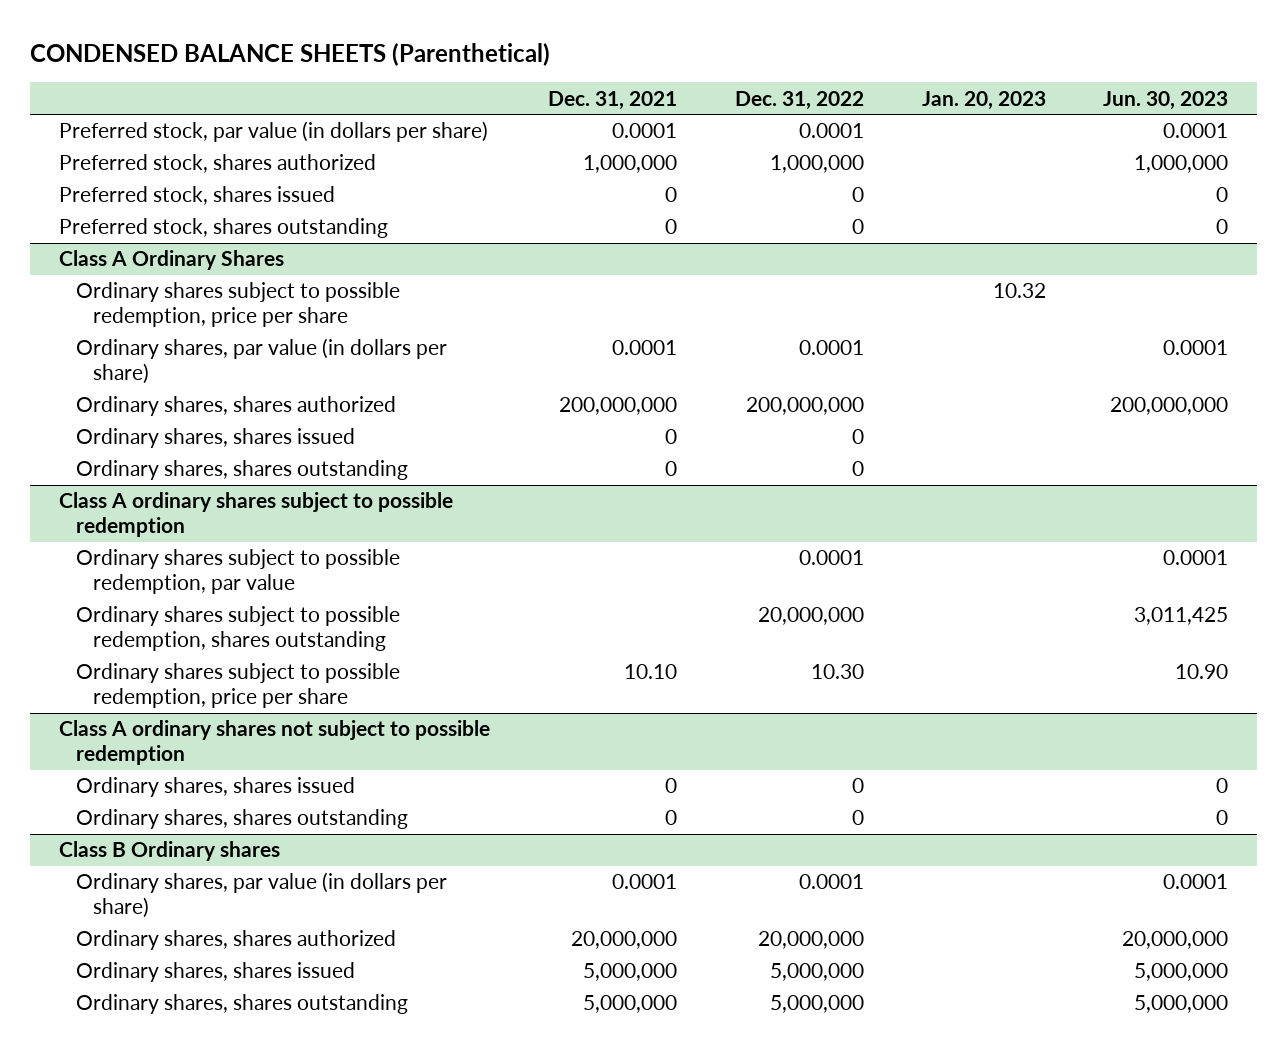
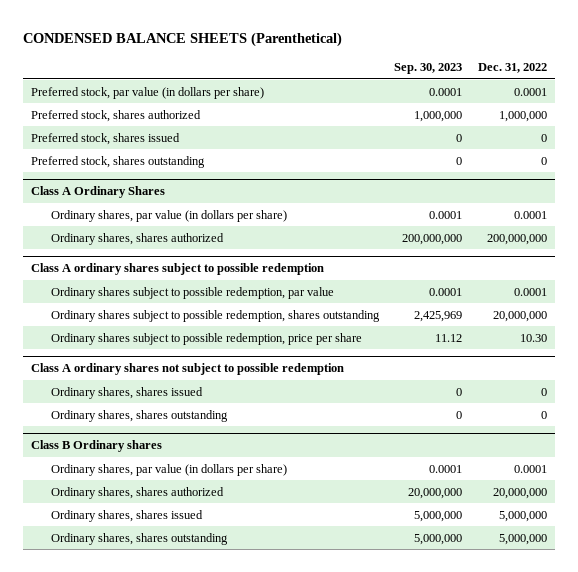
- | Dec. 31, 2021 | Dec. 31, 2022 | Jan. 20, 2023 | Jun. 30, 2023
+ | Sep. 30, 2023 | Dec. 31, 2022
@ Class A Ordinary Shares
- Ordinary shares subject to possible redemption, price per share | | | 10.32 |
- Ordinary shares, shares issued | 0 | 0 | |
- Ordinary shares, shares outstanding | 0 | 0 | |

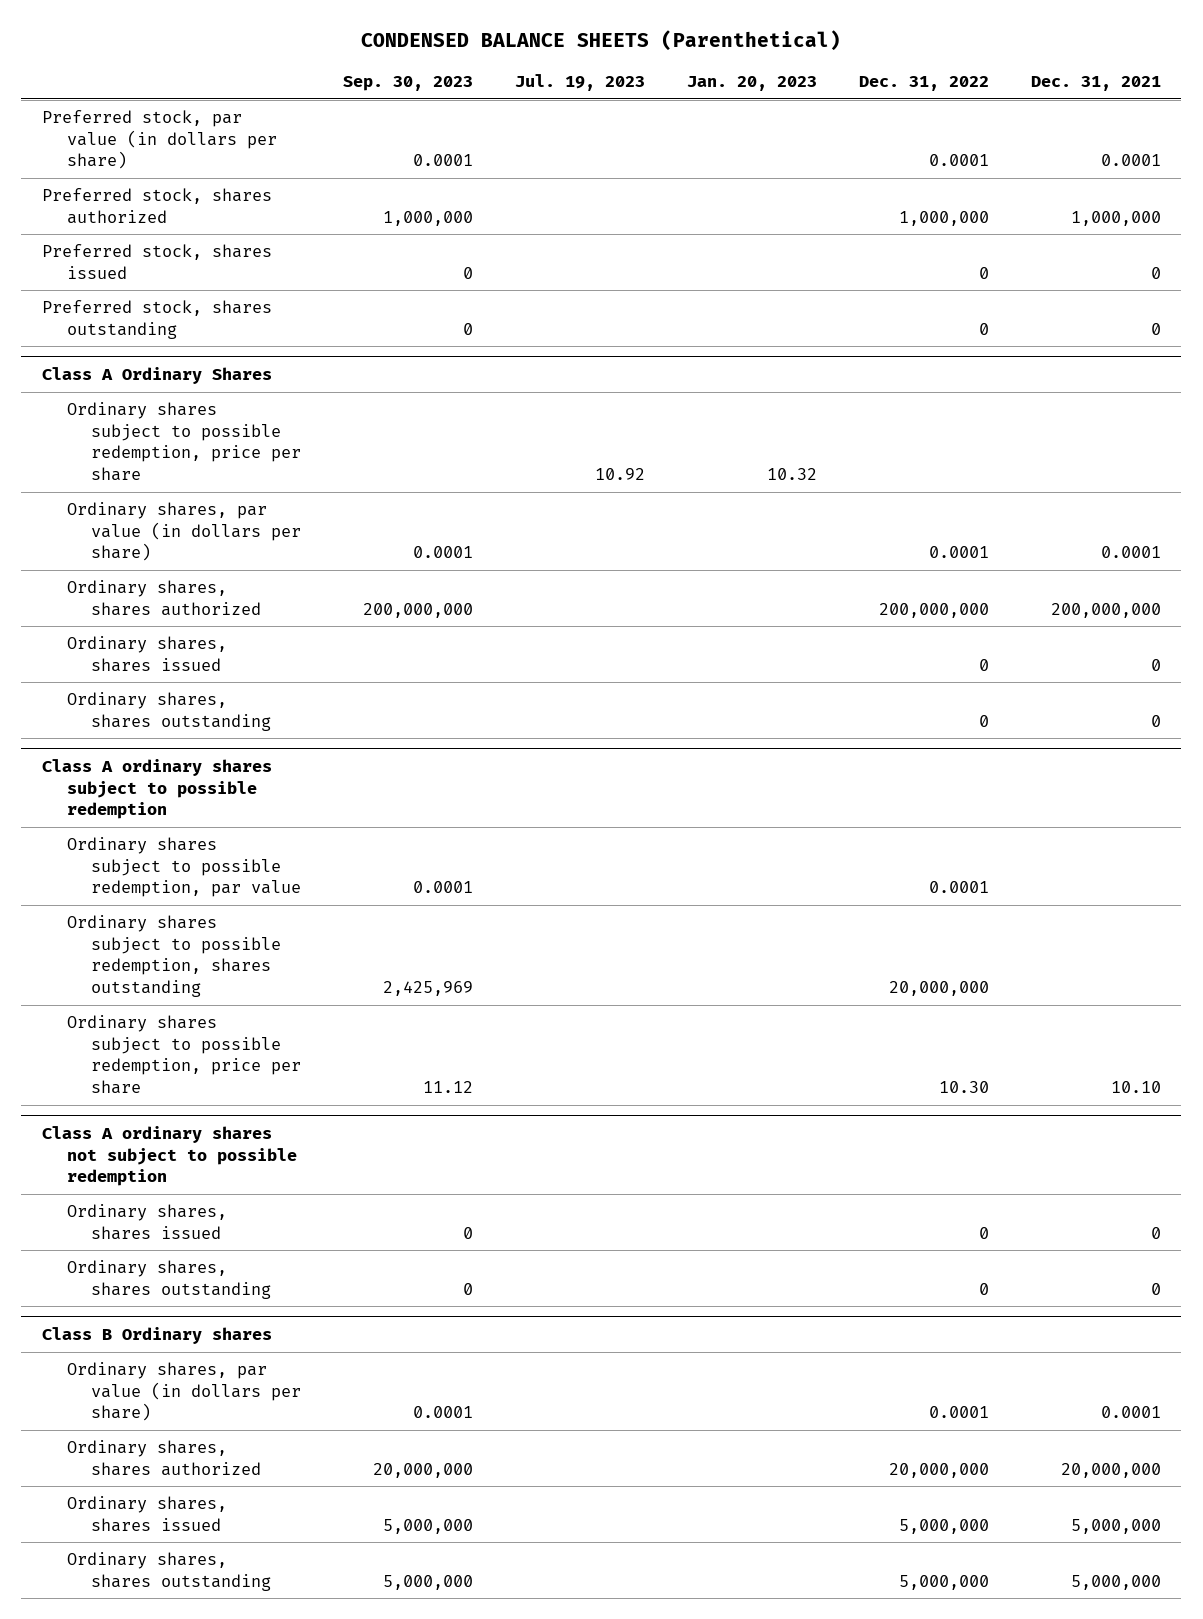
- | Sep. 30, 2023 | Dec. 31, 2022
+ | Sep. 30, 2023 | Jul. 19, 2023 | Jan. 20, 2023 | Dec. 31, 2022 | Dec. 31, 2021
@ Class A Ordinary Shares
+ Ordinary shares subject to possible redemption, price per share | | 10.92 | 10.32 | |
+ Ordinary shares, shares issued | | | | 0 | 0
+ Ordinary shares, shares outstanding | | | | 0 | 0

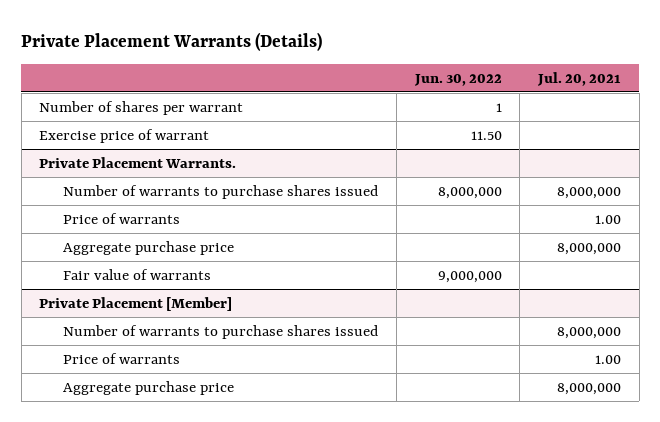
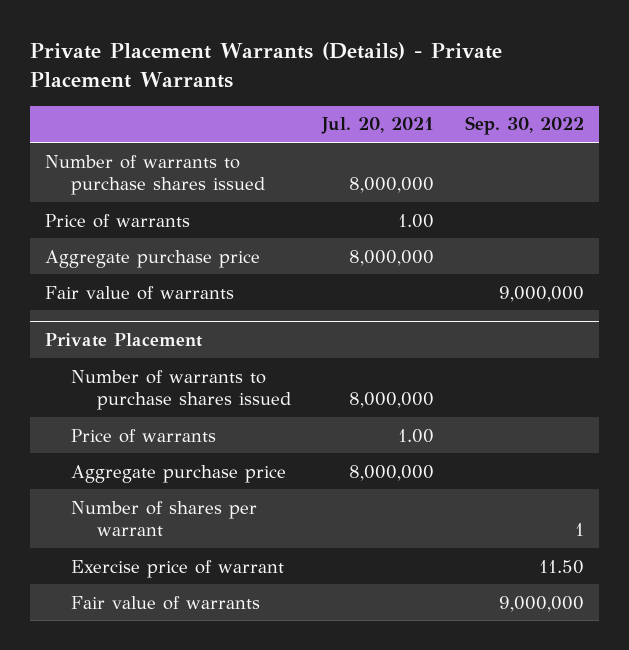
- Private Placement Warrants (Details)
+ Private Placement Warrants (Details) - Private Placement Warrants
- | Jun. 30, 2022 | Jul. 20, 2021
+ | Jul. 20, 2021 | Sep. 30, 2022
- Number of shares per warrant | 1 |
- Exercise price of warrant | 11.50 |
- Private Placement Warrants.
- Private Placement [Member]
+ Private Placement
+ Number of shares per warrant | | 1
+ Exercise price of warrant | | 11.50
+ Fair value of warrants | | 9,000,000

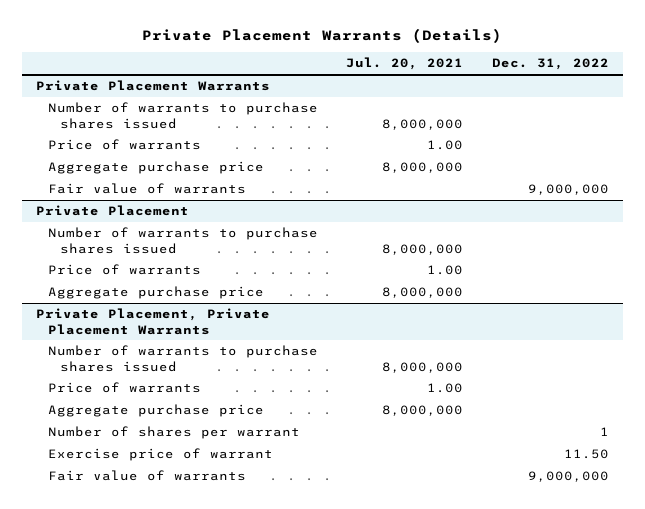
- Private Placement Warrants (Details) - Private Placement Warrants
+ Private Placement Warrants (Details)
- | Jul. 20, 2021 | Sep. 30, 2022
+ | Jul. 20, 2021 | Dec. 31, 2022
+ Private Placement Warrants
+ Private Placement, Private Placement Warrants
+ Number of warrants to purchase shares issued | 8,000,000 |
+ Price of warrants | 1.00 |
+ Aggregate purchase price | 8,000,000 |

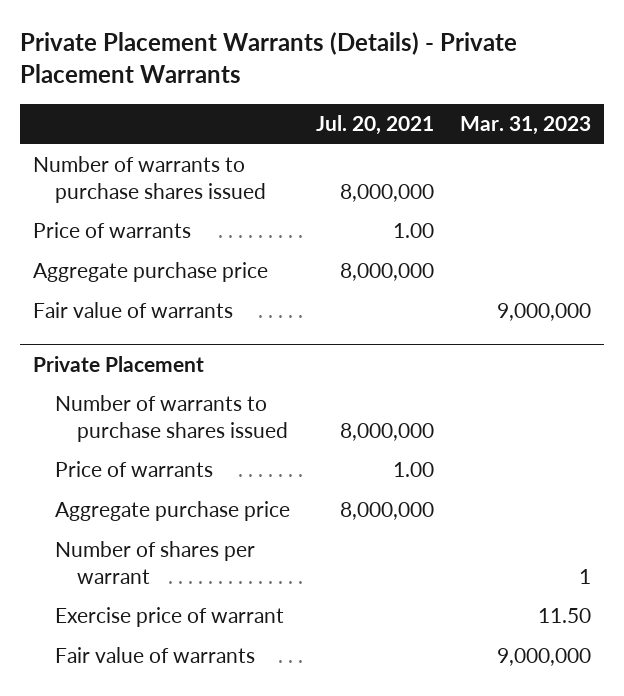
- Private Placement Warrants (Details)
+ Private Placement Warrants (Details) - Private Placement Warrants
- | Jul. 20, 2021 | Dec. 31, 2022
+ | Jul. 20, 2021 | Mar. 31, 2023
- Private Placement Warrants
- Private Placement, Private Placement Warrants
- Number of warrants to purchase shares issued | 8,000,000 |
- Price of warrants | 1.00 |
- Aggregate purchase price | 8,000,000 |

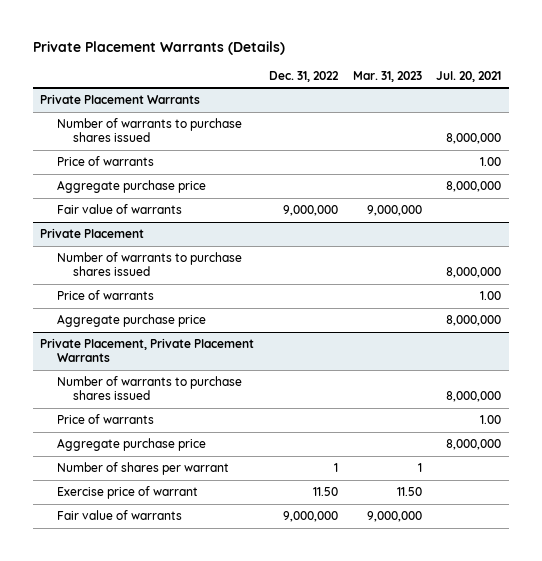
- Private Placement Warrants (Details) - Private Placement Warrants
+ Private Placement Warrants (Details)
- | Jul. 20, 2021 | Mar. 31, 2023
+ | Dec. 31, 2022 | Mar. 31, 2023 | Jul. 20, 2021
+ Private Placement Warrants
+ Private Placement, Private Placement Warrants
+ Number of warrants to purchase shares issued | | | 8,000,000
+ Price of warrants | | | 1.00
+ Aggregate purchase price | | | 8,000,000

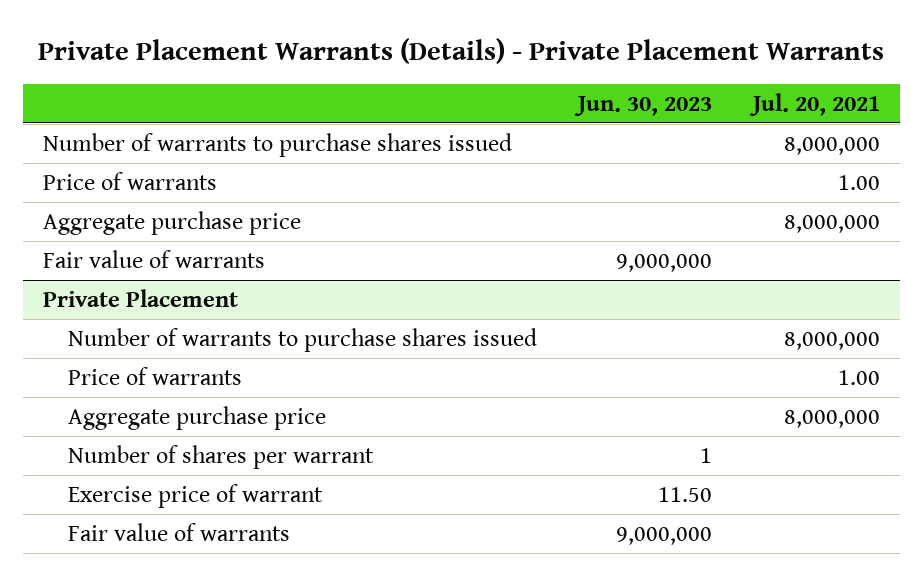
- Private Placement Warrants (Details)
+ Private Placement Warrants (Details) - Private Placement Warrants
- | Dec. 31, 2022 | Mar. 31, 2023 | Jul. 20, 2021
+ | Jun. 30, 2023 | Jul. 20, 2021
- Private Placement Warrants
- Private Placement, Private Placement Warrants
- Number of warrants to purchase shares issued | | | 8,000,000
- Price of warrants | | | 1.00
- Aggregate purchase price | | | 8,000,000

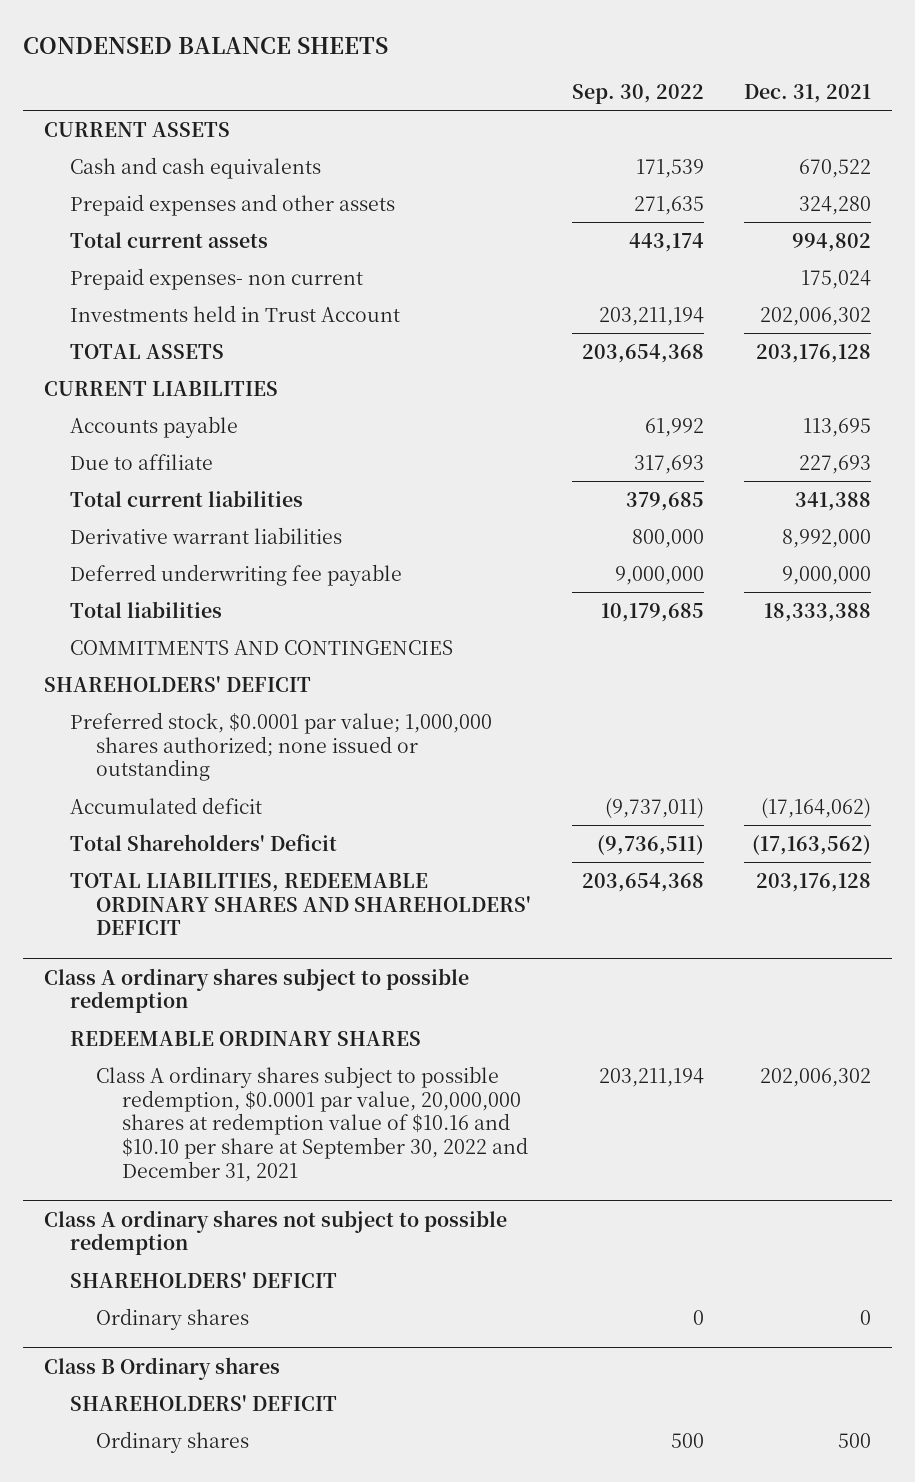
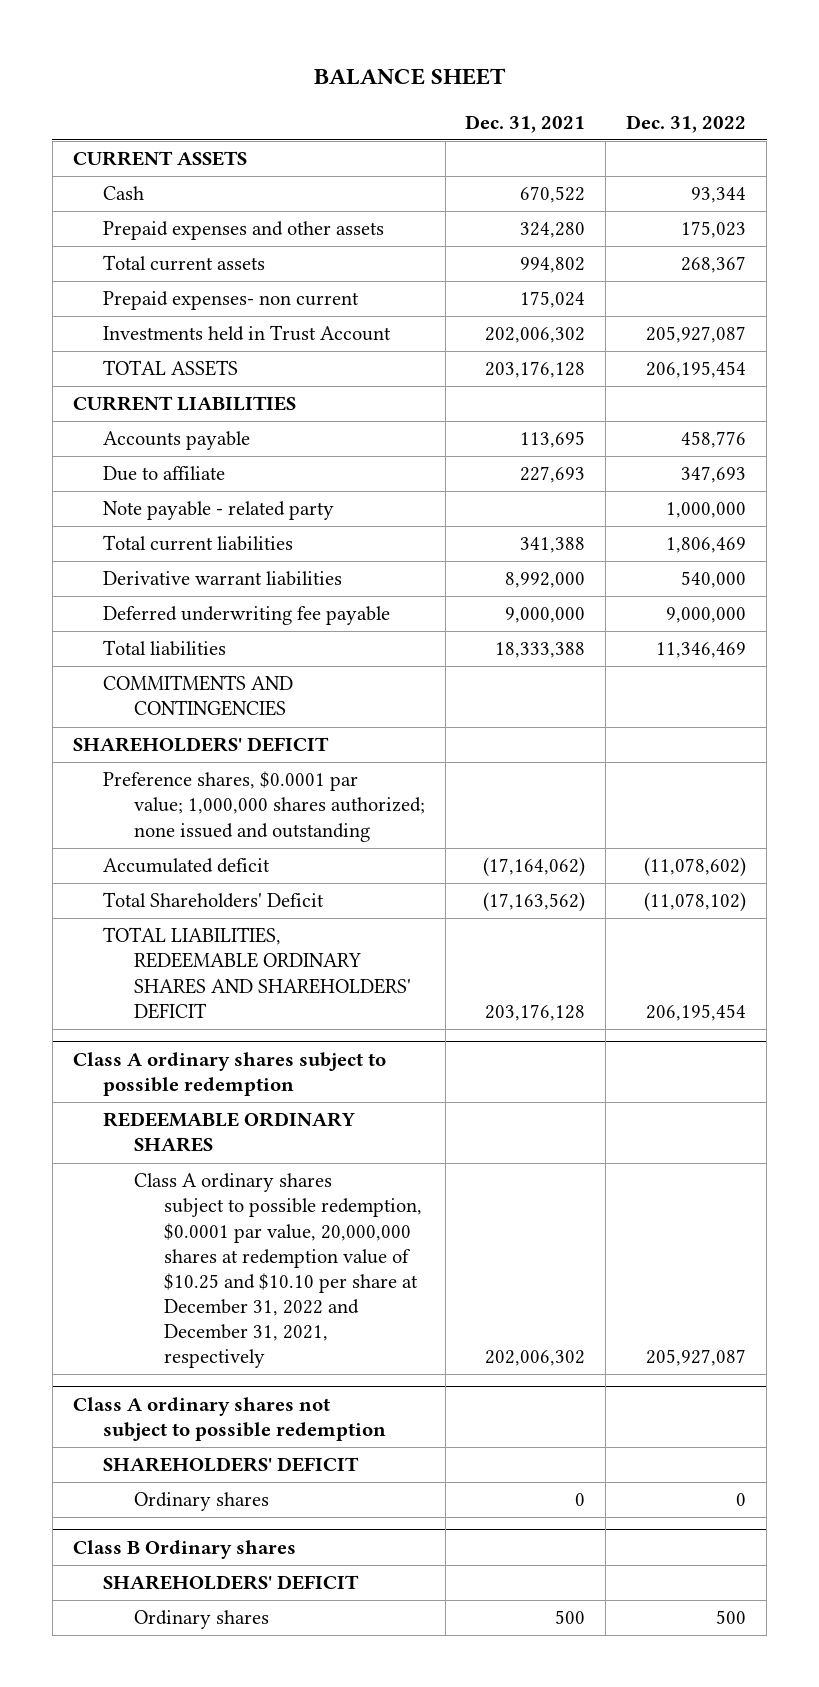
- CONDENSED BALANCE SHEETS
+ BALANCE SHEET
- | Sep. 30, 2022 | Dec. 31, 2021
+ | Dec. 31, 2021 | Dec. 31, 2022
- Cash and cash equivalents | 171,539 | 670,522
+ Cash | 670,522 | 93,344
+ Note payable - related party | | 1,000,000
- Preferred stock, $0.0001 par value; 1,000,000 shares authorized; none issued or outstanding
+ Preference shares, $0.0001 par value; 1,000,000 shares authorized; none issued and outstanding
@ Class A ordinary shares subject to possible redemption
- Class A ordinary shares subject to possible redemption, $0.0001 par value, 20,000,000 shares at redemption value of $10.16 and $10.10 per share at September 30, 2022 and December 31, 2021 | 203,211,194 | 202,006,302
+ Class A ordinary shares subject to possible redemption, $0.0001 par value, 20,000,000 shares at redemption value of $10.25 and $10.10 per share at December 31, 2022 and December 31, 2021, respectively | 202,006,302 | 205,927,087

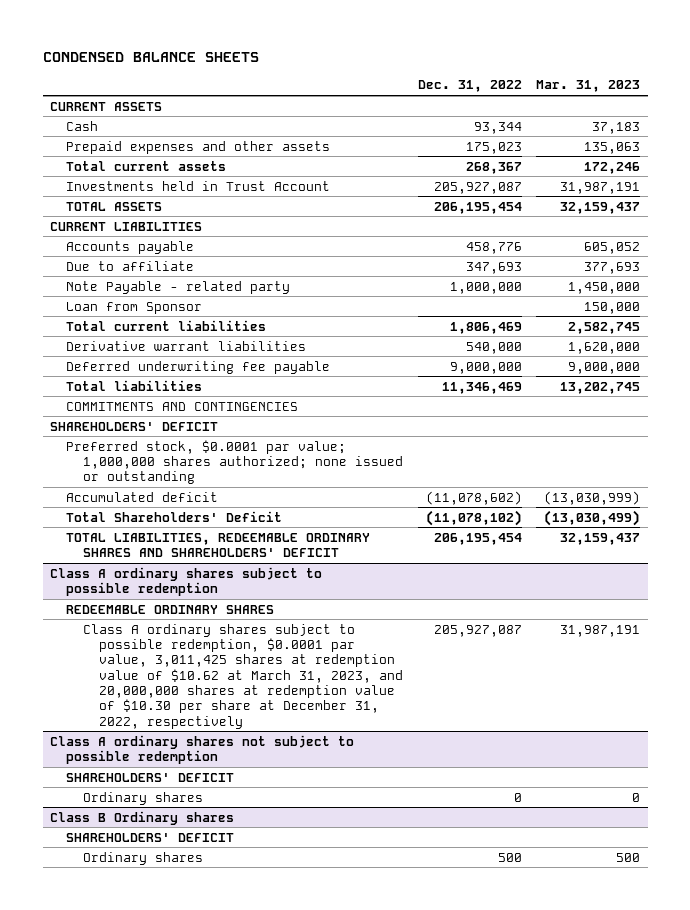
- BALANCE SHEET
+ CONDENSED BALANCE SHEETS
- | Dec. 31, 2021 | Dec. 31, 2022
+ | Dec. 31, 2022 | Mar. 31, 2023
- Prepaid expenses- non current | 175,024 |
- Note payable - related party | | 1,000,000
+ Note Payable - related party | 1,000,000 | 1,450,000
+ Loan from Sponsor | | 150,000
- Preference shares, $0.0001 par value; 1,000,000 shares authorized; none issued and outstanding
+ Preferred stock, $0.0001 par value; 1,000,000 shares authorized; none issued or outstanding
@ Class A ordinary shares subject to possible redemption
- Class A ordinary shares subject to possible redemption, $0.0001 par value, 20,000,000 shares at redemption value of $10.25 and $10.10 per share at December 31, 2022 and December 31, 2021, respectively | 202,006,302 | 205,927,087
+ Class A ordinary shares subject to possible redemption, $0.0001 par value, 3,011,425 shares at redemption value of $10.62 at March 31, 2023, and 20,000,000 shares at redemption value of $10.30 per share at December 31, 2022, respectively | 205,927,087 | 31,987,191

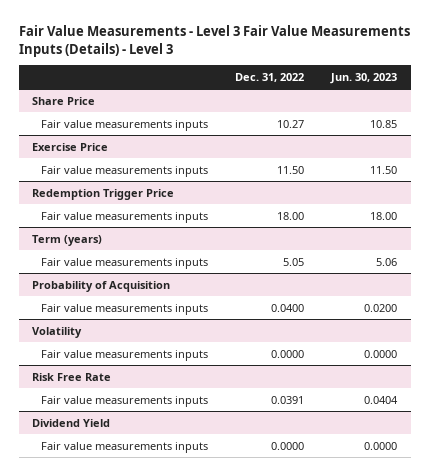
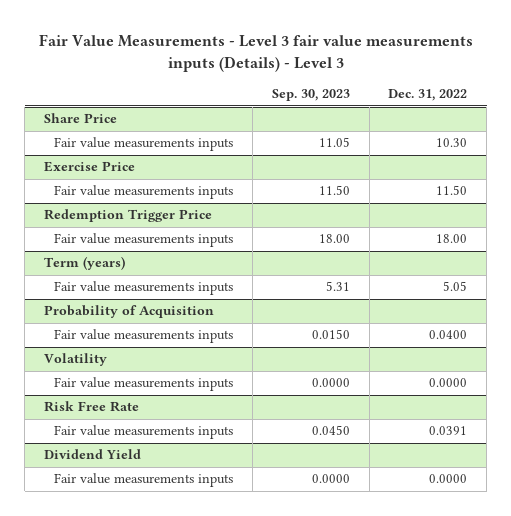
- Fair Value Measurements - Level 3 Fair Value Measurements Inputs (Details) - Level 3
+ Fair Value Measurements - Level 3 fair value measurements inputs (Details) - Level 3
- | Dec. 31, 2022 | Jun. 30, 2023
+ | Sep. 30, 2023 | Dec. 31, 2022
@ Share Price
- Fair value measurements inputs | 10.27 | 10.85
+ Fair value measurements inputs | 11.05 | 10.30

